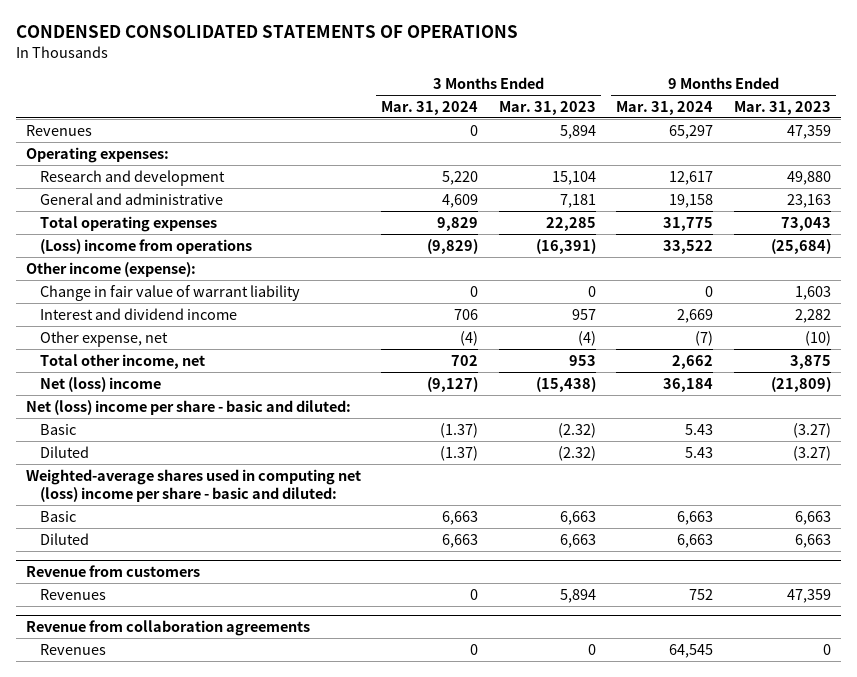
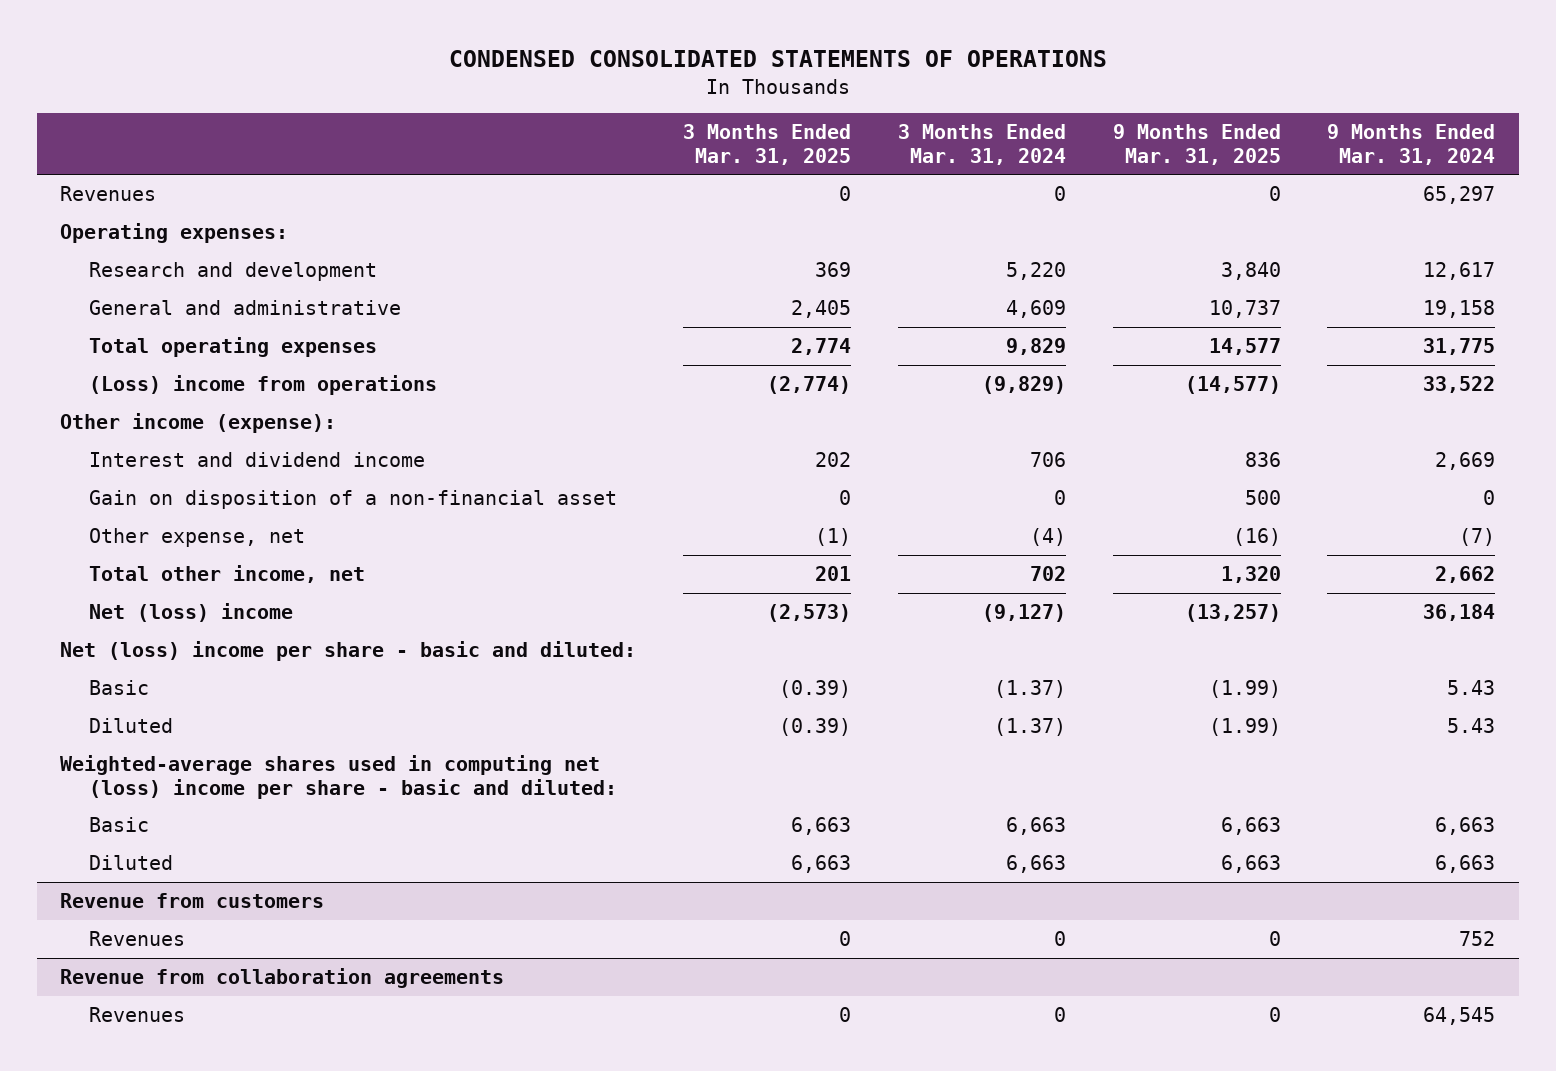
- | 3 Months Ended Mar. 31, 2024 | 3 Months Ended Mar. 31, 2023 | 9 Months Ended Mar. 31, 2024 | 9 Months Ended Mar. 31, 2023
+ | 3 Months Ended Mar. 31, 2025 | 3 Months Ended Mar. 31, 2024 | 9 Months Ended Mar. 31, 2025 | 9 Months Ended Mar. 31, 2024
- Change in fair value of warrant liability | 0 | 0 | 0 | 1,603
+ Gain on disposition of a non-financial asset | 0 | 0 | 500 | 0

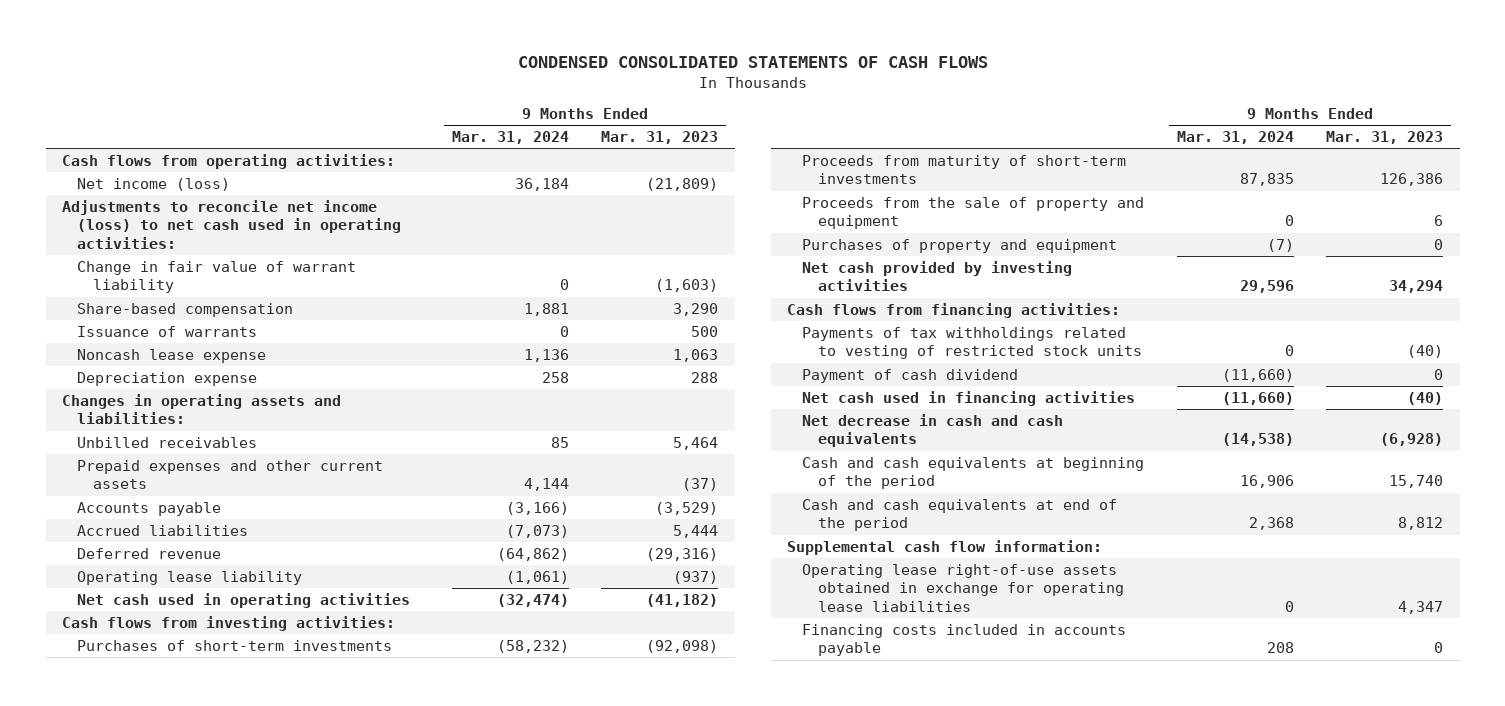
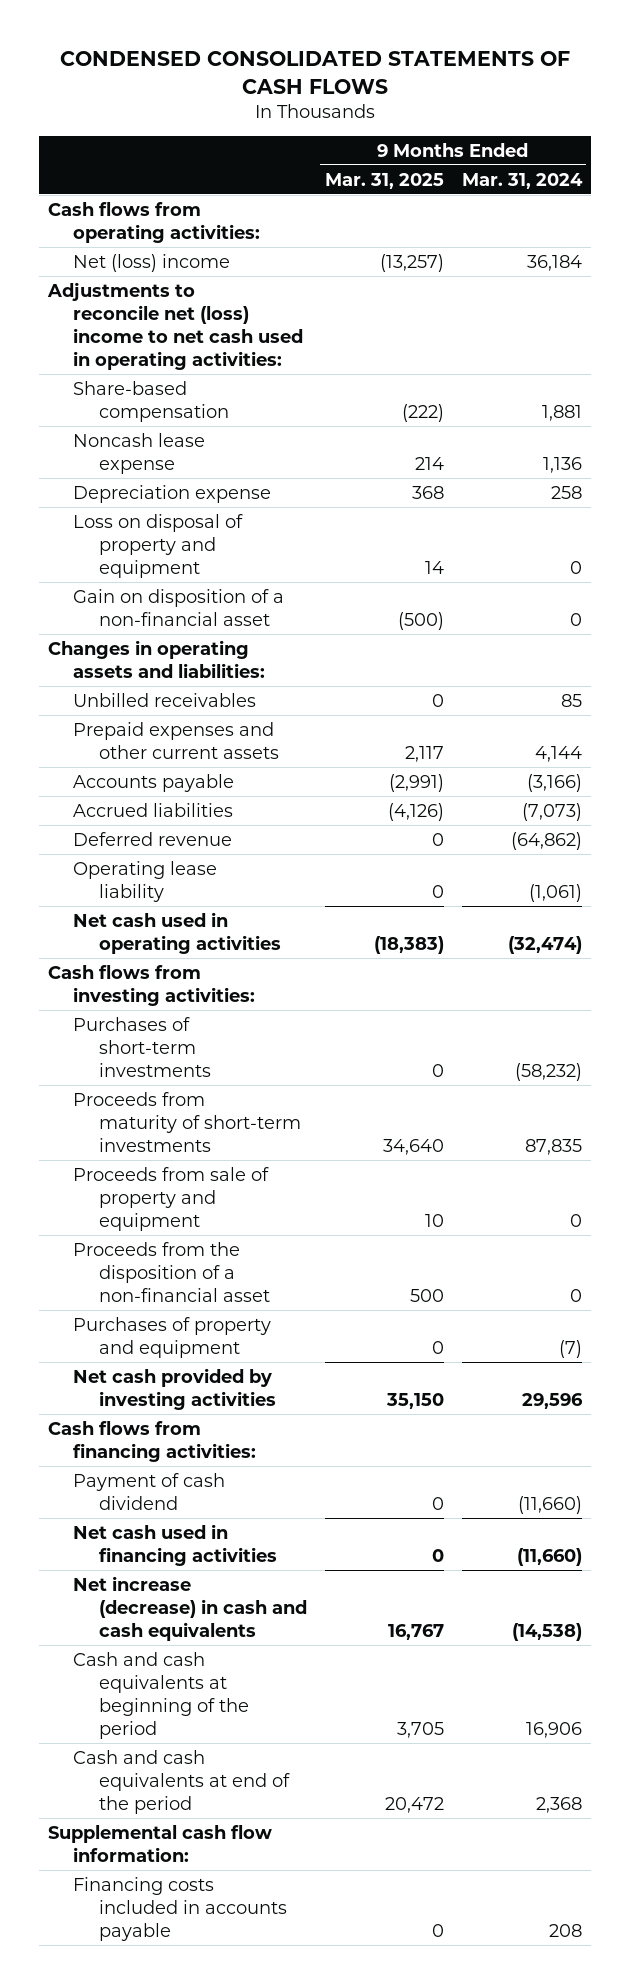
- | 9 Months Ended Mar. 31, 2024 | 9 Months Ended Mar. 31, 2023
+ | 9 Months Ended Mar. 31, 2025 | 9 Months Ended Mar. 31, 2024
- Net income (loss) | 36,184 | (21,809)
- Adjustments to reconcile net income (loss) to net cash used in operating activities:
- Change in fair value of warrant liability | 0 | (1,603)
+ Net (loss) income | (13,257) | 36,184
+ Adjustments to reconcile net (loss) income to net cash used in operating activities:
- Issuance of warrants | 0 | 500
+ Loss on disposal of property and equipment | 14 | 0
+ Gain on disposition of a non-financial asset | (500) | 0
- Proceeds from the sale of property and equipment | 0 | 6
+ Proceeds from sale of property and equipment | 10 | 0
+ Proceeds from the disposition of a non-financial asset | 500 | 0
- Payments of tax withholdings related to vesting of restricted stock units | 0 | (40)
- Net decrease in cash and cash equivalents | (14,538) | (6,928)
+ Net increase (decrease) in cash and cash equivalents | 16,767 | (14,538)
- Operating lease right-of-use assets obtained in exchange for operating lease liabilities | 0 | 4,347

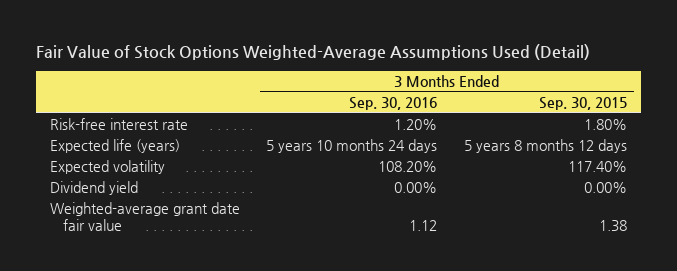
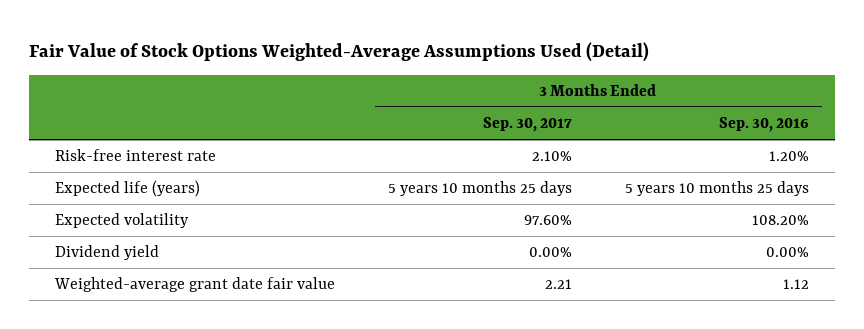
- | 3 Months Ended Sep. 30, 2016 | 3 Months Ended Sep. 30, 2015
+ | 3 Months Ended Sep. 30, 2017 | 3 Months Ended Sep. 30, 2016
- Expected life (years) | 5 years 10 months 24 days | 5 years 8 months 12 days
+ Expected life (years) | 5 years 10 months 25 days | 5 years 10 months 25 days

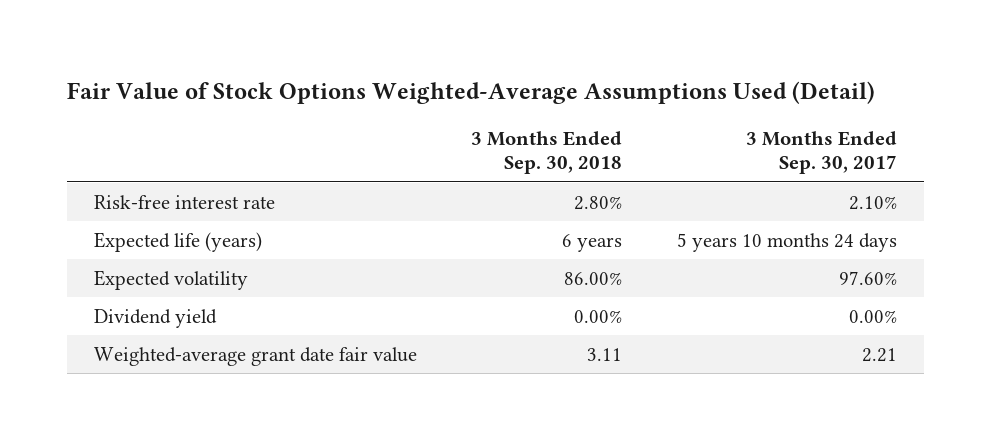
- | 3 Months Ended Sep. 30, 2017 | 3 Months Ended Sep. 30, 2016
+ | 3 Months Ended Sep. 30, 2018 | 3 Months Ended Sep. 30, 2017
- Expected life (years) | 5 years 10 months 25 days | 5 years 10 months 25 days
+ Expected life (years) | 6 years | 5 years 10 months 24 days

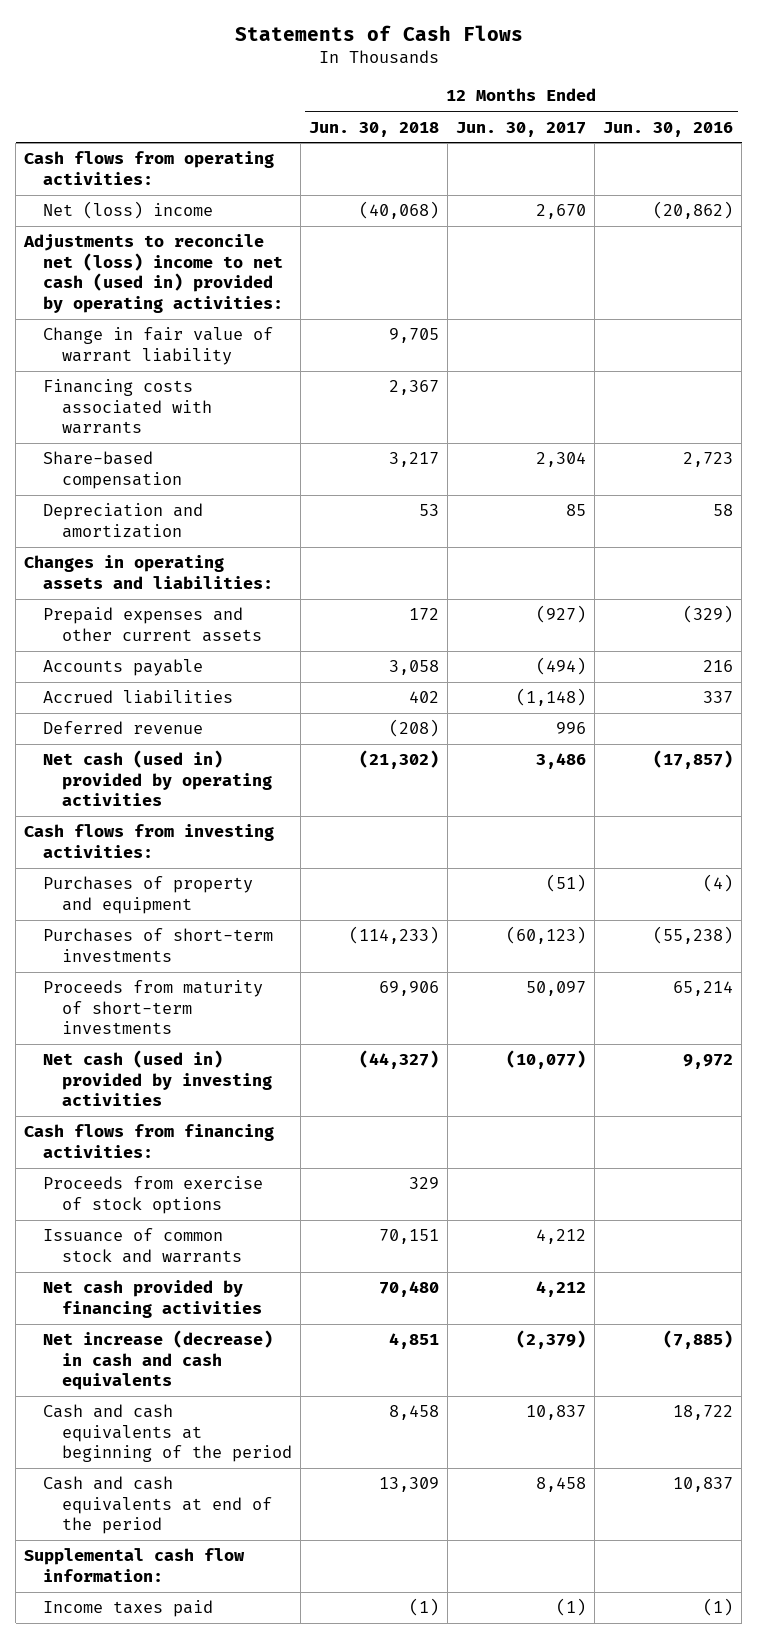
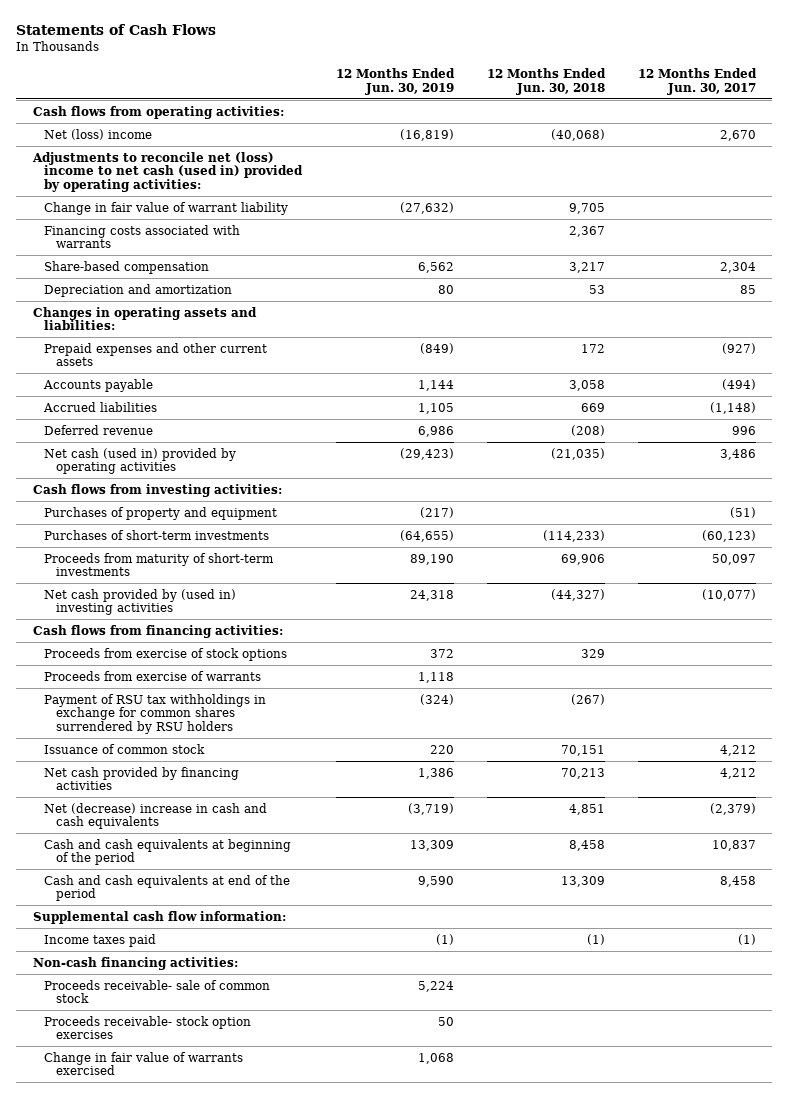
- | 12 Months Ended Jun. 30, 2018 | 12 Months Ended Jun. 30, 2017 | 12 Months Ended Jun. 30, 2016
+ | 12 Months Ended Jun. 30, 2019 | 12 Months Ended Jun. 30, 2018 | 12 Months Ended Jun. 30, 2017
- Accrued liabilities | 402 | (1,148) | 337
+ Accrued liabilities | 1,105 | 669 | (1,148)
- Net cash (used in) provided by operating activities | (21,302) | 3,486 | (17,857)
+ Net cash (used in) provided by operating activities | (29,423) | (21,035) | 3,486
- Net cash (used in) provided by investing activities | (44,327) | (10,077) | 9,972
+ Net cash provided by (used in) investing activities | 24,318 | (44,327) | (10,077)
- Issuance of common stock and warrants | 70,151 | 4,212 |
- Net cash provided by financing activities | 70,480 | 4,212 |
- Net increase (decrease) in cash and cash equivalents | 4,851 | (2,379) | (7,885)
+ Proceeds from exercise of warrants | 1,118 | |
+ Payment of RSU tax withholdings in exchange for common shares surrendered by RSU holders | (324) | (267) |
+ Issuance of common stock | 220 | 70,151 | 4,212
+ Net cash provided by financing activities | 1,386 | 70,213 | 4,212
+ Net (decrease) increase in cash and cash equivalents | (3,719) | 4,851 | (2,379)
+ Non-cash financing activities:
+ Proceeds receivable- sale of common stock | 5,224 | |
+ Proceeds receivable- stock option exercises | 50 | |
+ Change in fair value of warrants exercised | 1,068 | |

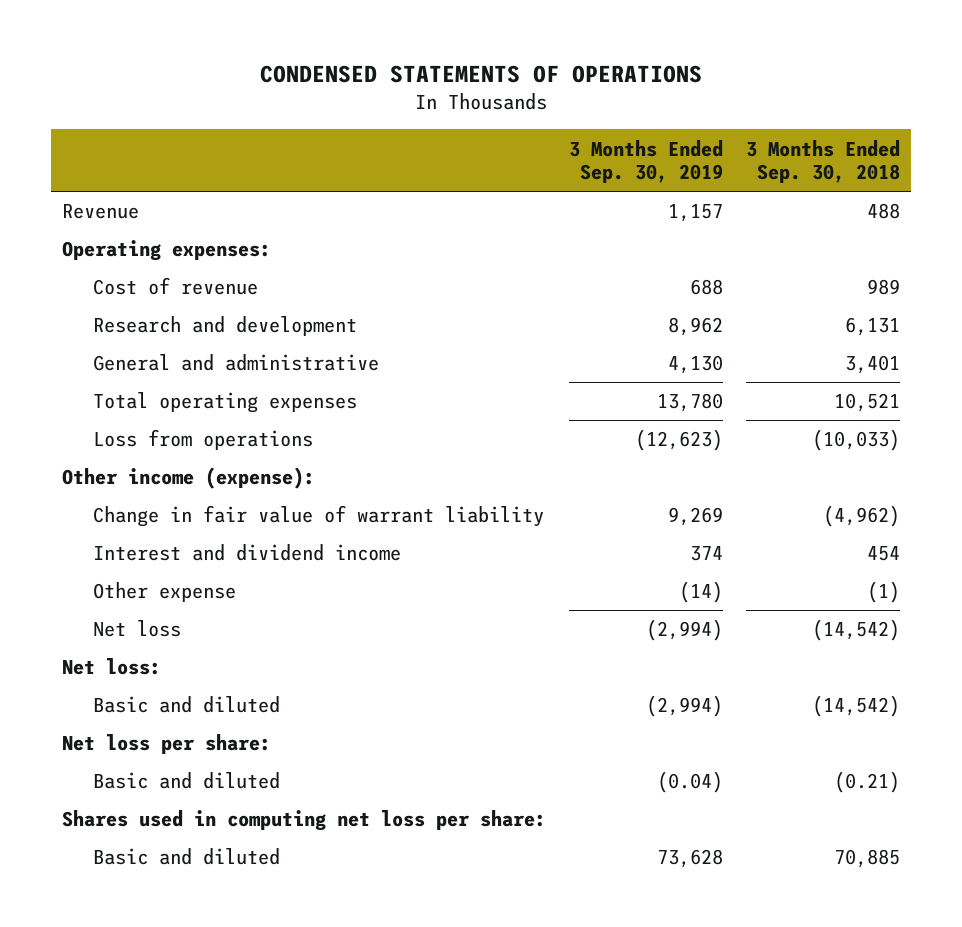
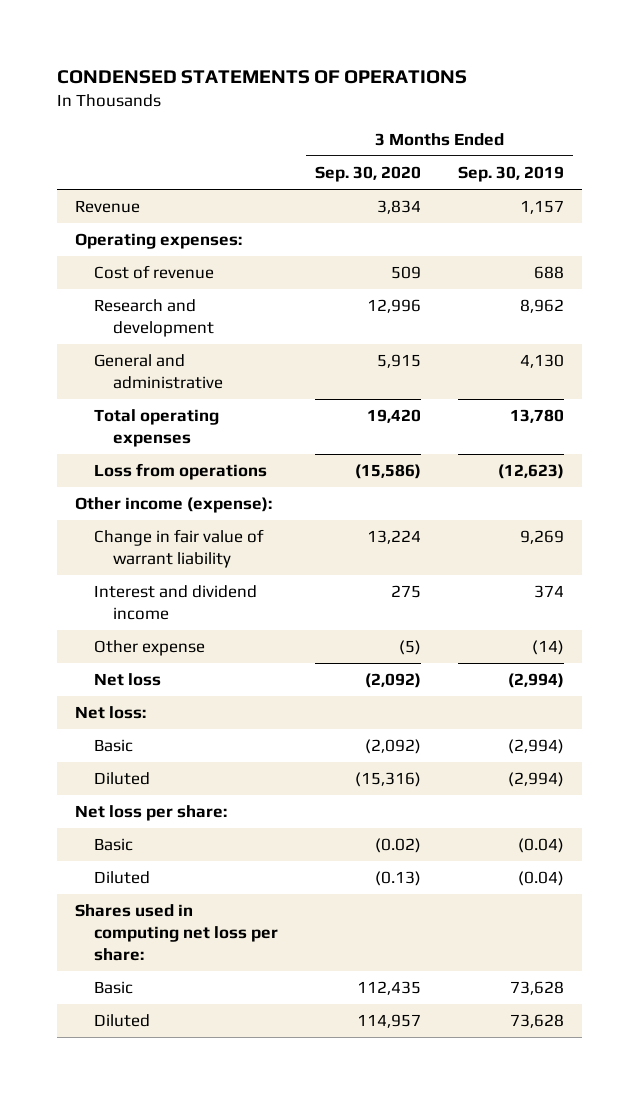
- | 3 Months Ended Sep. 30, 2019 | 3 Months Ended Sep. 30, 2018
+ | 3 Months Ended Sep. 30, 2020 | 3 Months Ended Sep. 30, 2019
- Basic and diluted | (2,994) | (14,542)
+ Basic | (2,092) | (2,994)
+ Diluted | (15,316) | (2,994)
- Basic and diluted | (0.04) | (0.21)
+ Basic | (0.02) | (0.04)
+ Diluted | (0.13) | (0.04)
- Basic and diluted | 73,628 | 70,885
+ Basic | 112,435 | 73,628
+ Diluted | 114,957 | 73,628

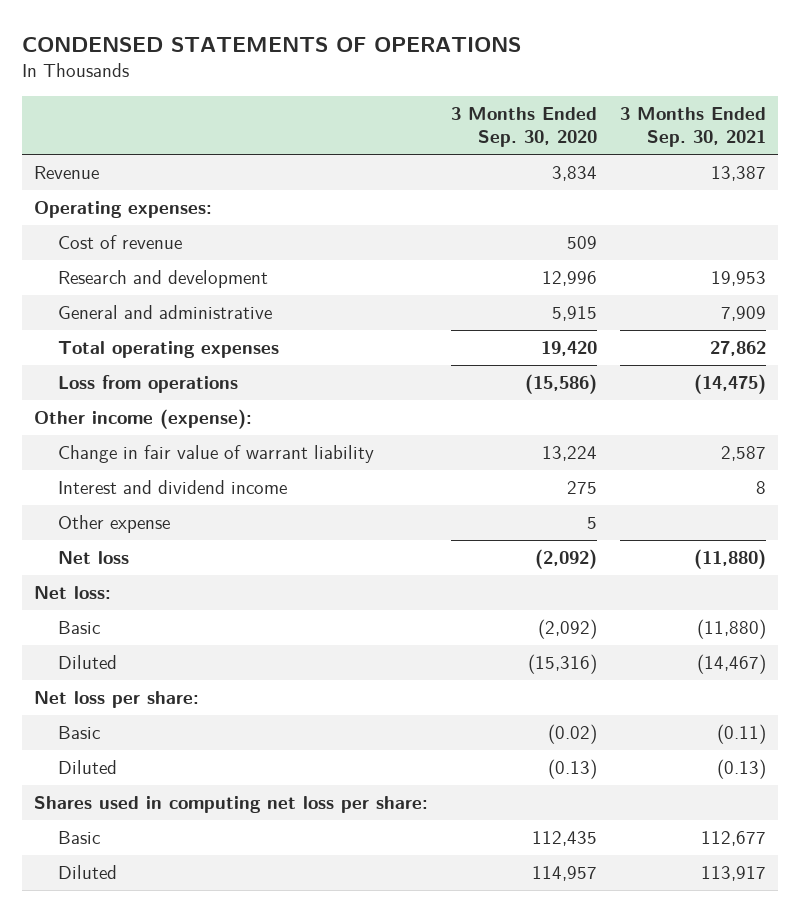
- | 3 Months Ended Sep. 30, 2020 | 3 Months Ended Sep. 30, 2019
+ | 3 Months Ended Sep. 30, 2020 | 3 Months Ended Sep. 30, 2021
- Other expense | (5) | (14)
+ Other expense | 5 |

